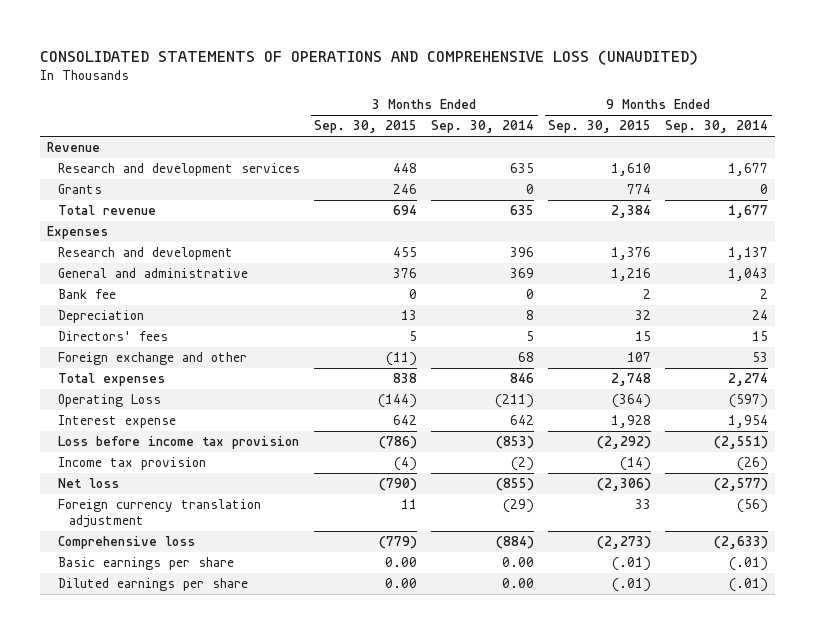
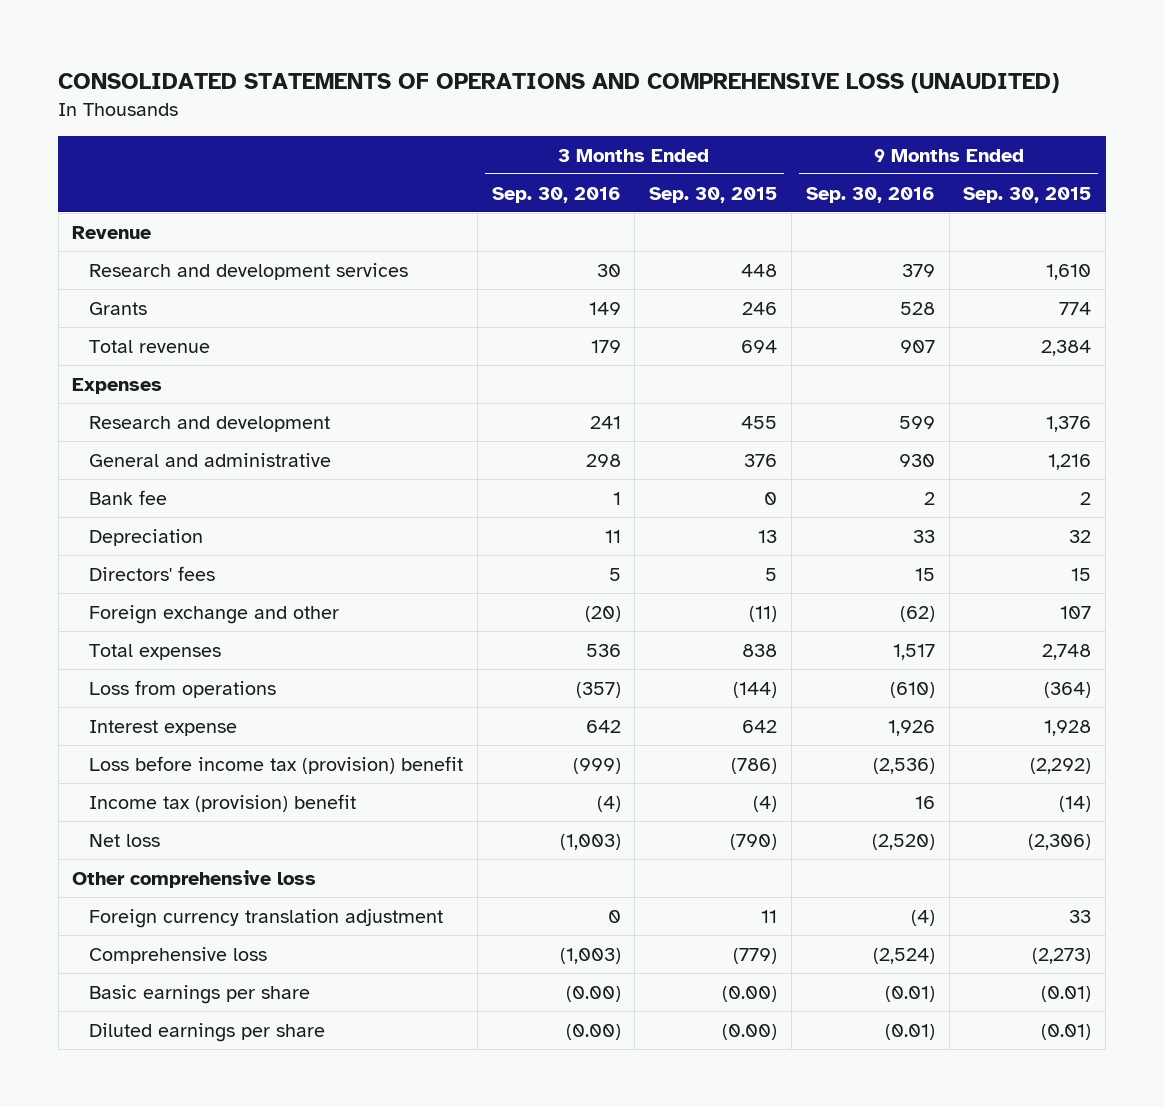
- | 3 Months Ended Sep. 30, 2015 | 3 Months Ended Sep. 30, 2014 | 9 Months Ended Sep. 30, 2015 | 9 Months Ended Sep. 30, 2014
+ | 3 Months Ended Sep. 30, 2016 | 3 Months Ended Sep. 30, 2015 | 9 Months Ended Sep. 30, 2016 | 9 Months Ended Sep. 30, 2015
- Operating Loss | (144) | (211) | (364) | (597)
+ Loss from operations | (357) | (144) | (610) | (364)
- Loss before income tax provision | (786) | (853) | (2,292) | (2,551)
- Income tax provision | (4) | (2) | (14) | (26)
+ Loss before income tax (provision) benefit | (999) | (786) | (2,536) | (2,292)
+ Income tax (provision) benefit | (4) | (4) | 16 | (14)
+ Other comprehensive loss
- Basic earnings per share | 0.00 | 0.00 | (.01) | (.01)
- Diluted earnings per share | 0.00 | 0.00 | (.01) | (.01)
+ Basic earnings per share | (0.00) | (0.00) | (0.01) | (0.01)
+ Diluted earnings per share | (0.00) | (0.00) | (0.01) | (0.01)

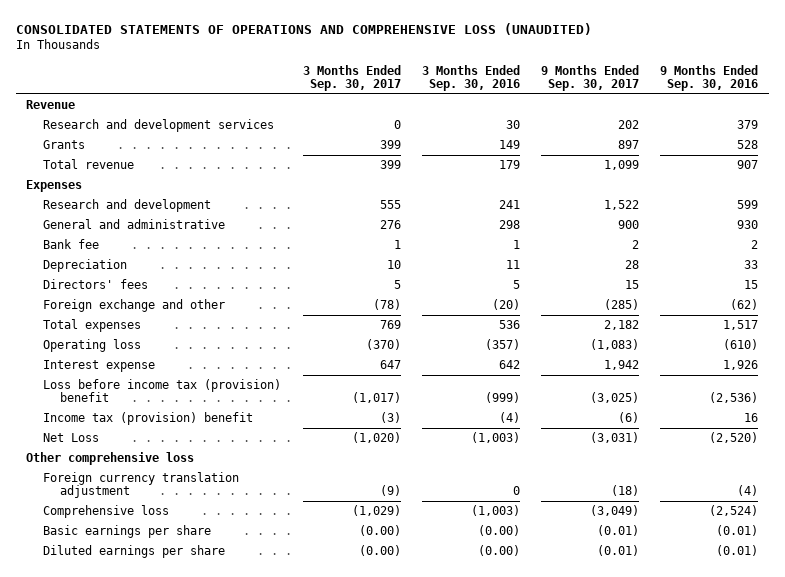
- | 3 Months Ended Sep. 30, 2016 | 3 Months Ended Sep. 30, 2015 | 9 Months Ended Sep. 30, 2016 | 9 Months Ended Sep. 30, 2015
+ | 3 Months Ended Sep. 30, 2017 | 3 Months Ended Sep. 30, 2016 | 9 Months Ended Sep. 30, 2017 | 9 Months Ended Sep. 30, 2016
- Loss from operations | (357) | (144) | (610) | (364)
+ Operating loss | (370) | (357) | (1,083) | (610)
- Net loss | (1,003) | (790) | (2,520) | (2,306)
+ Net Loss | (1,020) | (1,003) | (3,031) | (2,520)

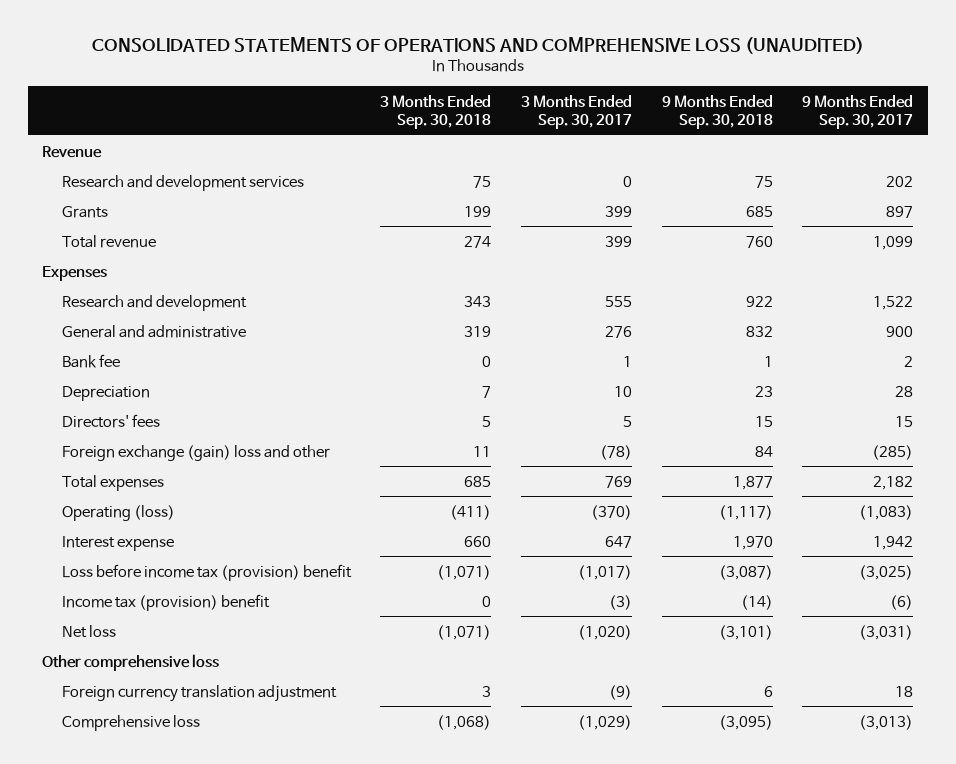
- | 3 Months Ended Sep. 30, 2017 | 3 Months Ended Sep. 30, 2016 | 9 Months Ended Sep. 30, 2017 | 9 Months Ended Sep. 30, 2016
+ | 3 Months Ended Sep. 30, 2018 | 3 Months Ended Sep. 30, 2017 | 9 Months Ended Sep. 30, 2018 | 9 Months Ended Sep. 30, 2017
- Foreign exchange and other | (78) | (20) | (285) | (62)
+ Foreign exchange (gain) loss and other | 11 | (78) | 84 | (285)
- Operating loss | (370) | (357) | (1,083) | (610)
+ Operating (loss) | (411) | (370) | (1,117) | (1,083)
- Net Loss | (1,020) | (1,003) | (3,031) | (2,520)
+ Net loss | (1,071) | (1,020) | (3,101) | (3,031)
- Foreign currency translation adjustment | (9) | 0 | (18) | (4)
- Comprehensive loss | (1,029) | (1,003) | (3,049) | (2,524)
- Basic earnings per share | (0.00) | (0.00) | (0.01) | (0.01)
- Diluted earnings per share | (0.00) | (0.00) | (0.01) | (0.01)
+ Foreign currency translation adjustment | 3 | (9) | 6 | 18
+ Comprehensive loss | (1,068) | (1,029) | (3,095) | (3,013)

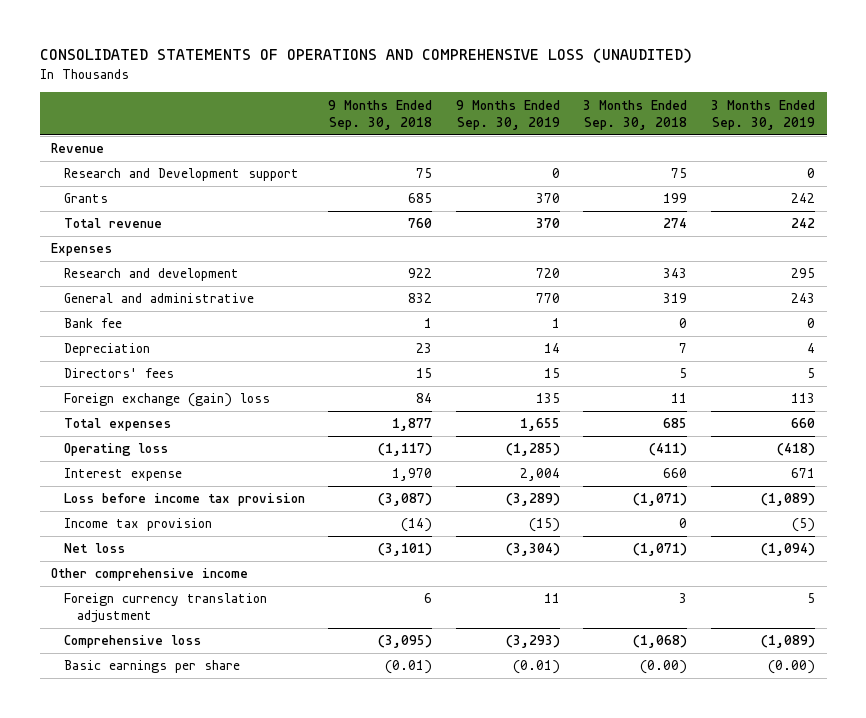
- | 3 Months Ended Sep. 30, 2018 | 3 Months Ended Sep. 30, 2017 | 9 Months Ended Sep. 30, 2018 | 9 Months Ended Sep. 30, 2017
+ | 9 Months Ended Sep. 30, 2018 | 9 Months Ended Sep. 30, 2019 | 3 Months Ended Sep. 30, 2018 | 3 Months Ended Sep. 30, 2019
- Research and development services | 75 | 0 | 75 | 202
+ Research and Development support | 75 | 0 | 75 | 0
- Foreign exchange (gain) loss and other | 11 | (78) | 84 | (285)
+ Foreign exchange (gain) loss | 84 | 135 | 11 | 113
- Operating (loss) | (411) | (370) | (1,117) | (1,083)
+ Operating loss | (1,117) | (1,285) | (411) | (418)
- Loss before income tax (provision) benefit | (1,071) | (1,017) | (3,087) | (3,025)
- Income tax (provision) benefit | 0 | (3) | (14) | (6)
+ Loss before income tax provision | (3,087) | (3,289) | (1,071) | (1,089)
+ Income tax provision | (14) | (15) | 0 | (5)
- Other comprehensive loss
+ Other comprehensive income
+ Basic earnings per share | (0.01) | (0.01) | (0.00) | (0.00)

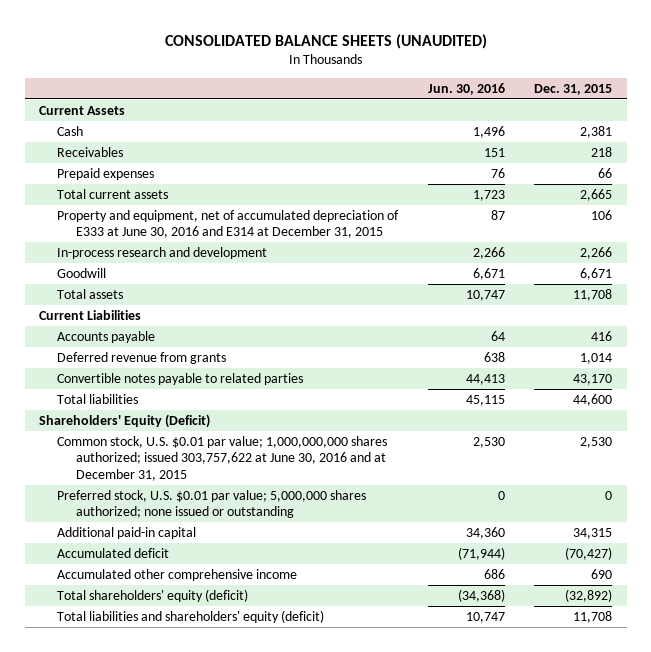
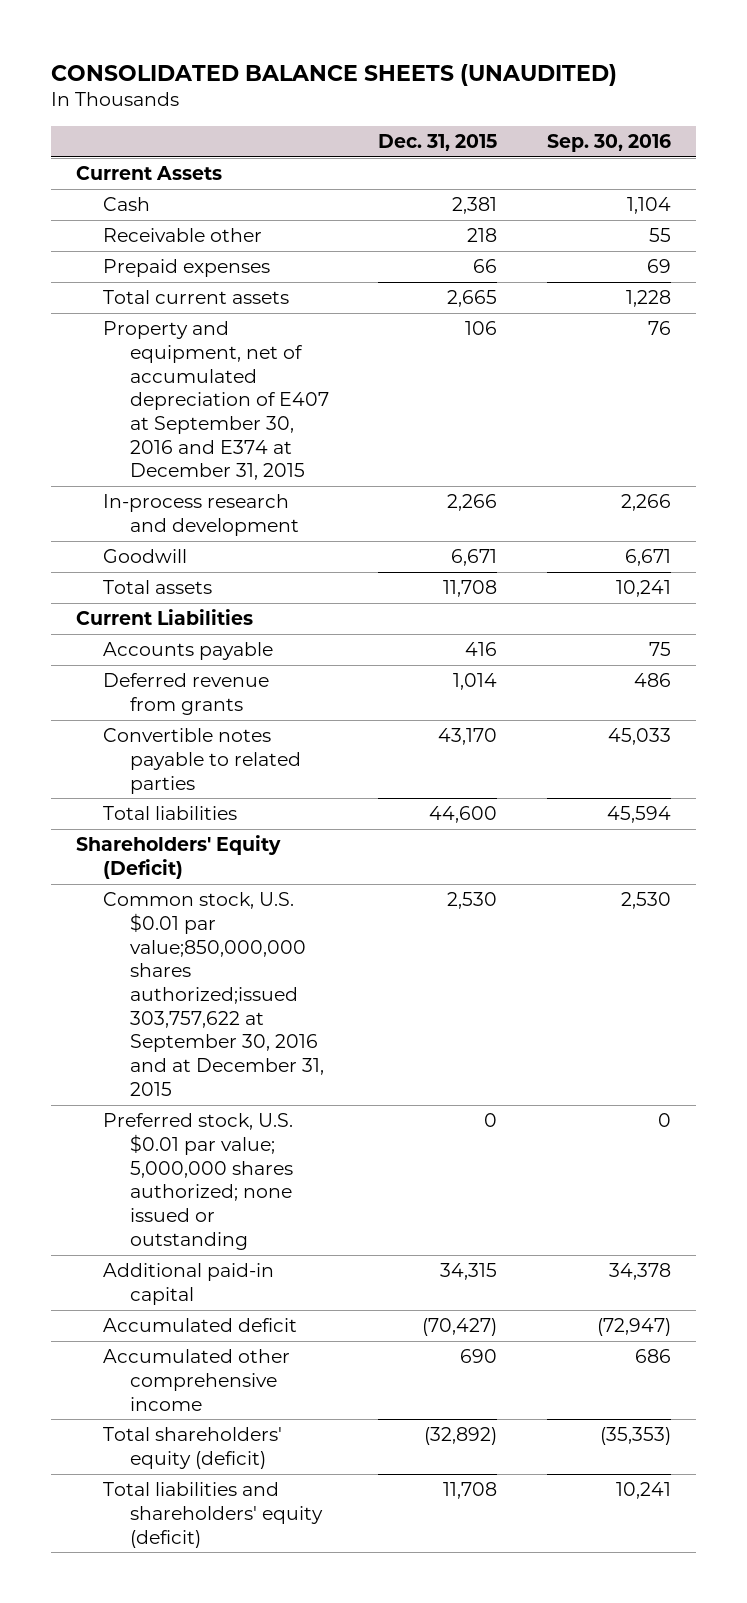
- | Jun. 30, 2016 | Dec. 31, 2015
+ | Dec. 31, 2015 | Sep. 30, 2016
- Receivables | 151 | 218
+ Receivable other | 218 | 55
- Property and equipment, net of accumulated depreciation of E333 at June 30, 2016 and E314 at December 31, 2015 | 87 | 106
+ Property and equipment, net of accumulated depreciation of E407 at September 30, 2016 and E374 at December 31, 2015 | 106 | 76
- Common stock, U.S. $0.01 par value; 1,000,000,000 shares authorized; issued 303,757,622 at June 30, 2016 and at December 31, 2015 | 2,530 | 2,530
+ Common stock, U.S. $0.01 par value;850,000,000 shares authorized;issued 303,757,622 at September 30, 2016 and at December 31, 2015 | 2,530 | 2,530

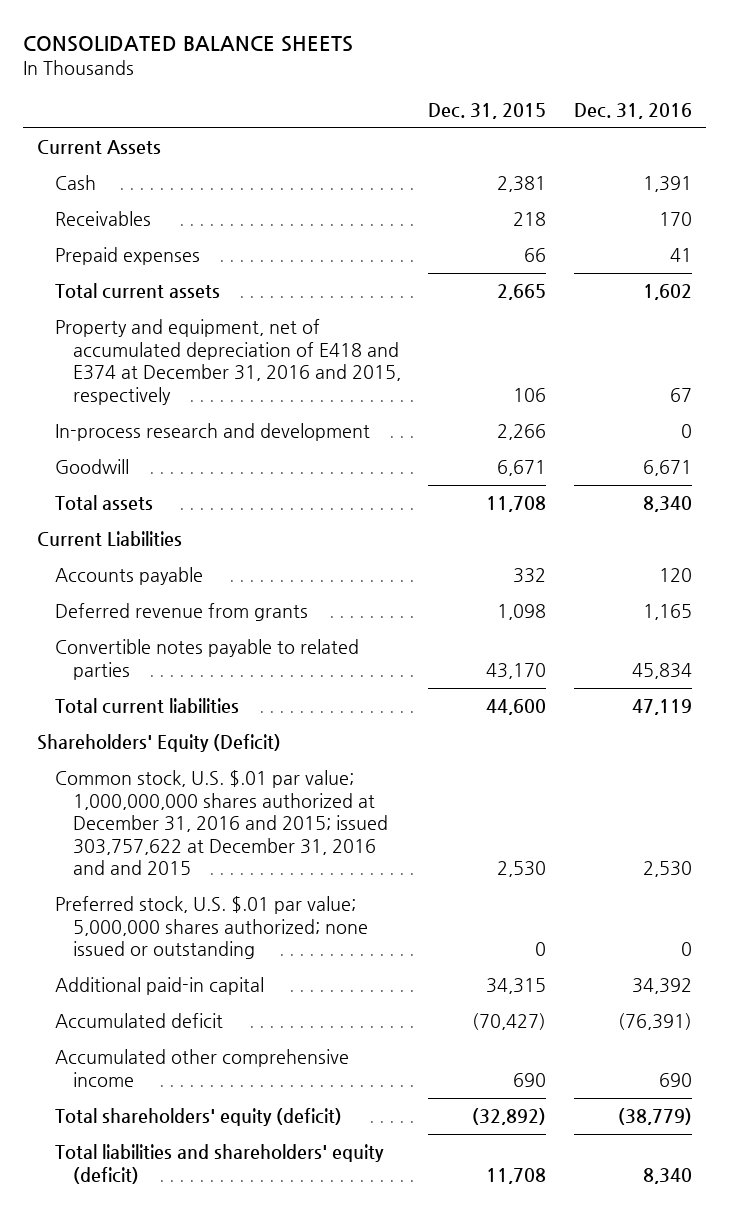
- CONSOLIDATED BALANCE SHEETS (UNAUDITED)
+ CONSOLIDATED BALANCE SHEETS
- | Dec. 31, 2015 | Sep. 30, 2016
+ | Dec. 31, 2015 | Dec. 31, 2016
- Receivable other | 218 | 55
+ Receivables | 218 | 170
- Property and equipment, net of accumulated depreciation of E407 at September 30, 2016 and E374 at December 31, 2015 | 106 | 76
+ Property and equipment, net of accumulated depreciation of E418 and E374 at December 31, 2016 and 2015, respectively | 106 | 67
- Accounts payable | 416 | 75
- Deferred revenue from grants | 1,014 | 486
+ Accounts payable | 332 | 120
+ Deferred revenue from grants | 1,098 | 1,165
- Total liabilities | 44,600 | 45,594
+ Total current liabilities | 44,600 | 47,119
- Common stock, U.S. $0.01 par value;850,000,000 shares authorized;issued 303,757,622 at September 30, 2016 and at December 31, 2015 | 2,530 | 2,530
- Preferred stock, U.S. $0.01 par value; 5,000,000 shares authorized; none issued or outstanding | 0 | 0
+ Common stock, U.S. $.01 par value; 1,000,000,000 shares authorized at December 31, 2016 and 2015; issued 303,757,622 at December 31, 2016 and and 2015 | 2,530 | 2,530
+ Preferred stock, U.S. $.01 par value; 5,000,000 shares authorized; none issued or outstanding | 0 | 0

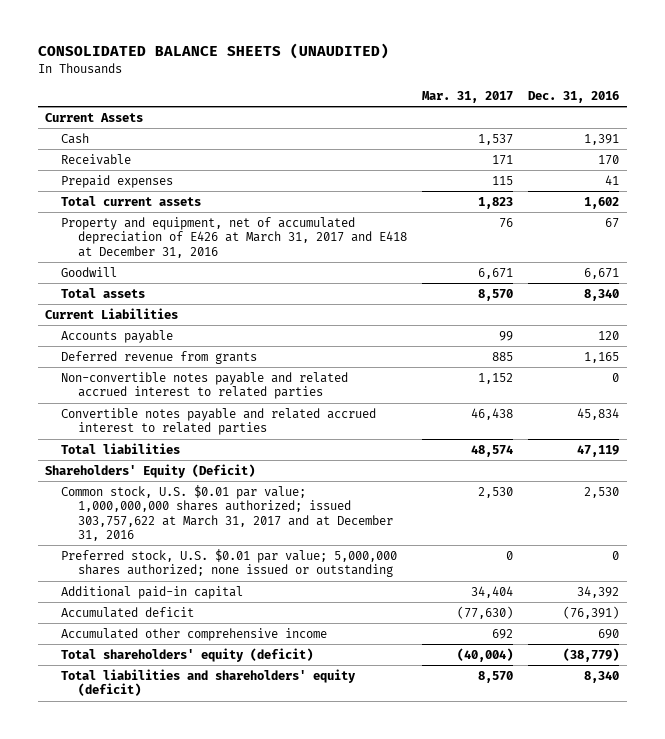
- CONSOLIDATED BALANCE SHEETS
+ CONSOLIDATED BALANCE SHEETS (UNAUDITED)
- | Dec. 31, 2015 | Dec. 31, 2016
+ | Mar. 31, 2017 | Dec. 31, 2016
- Receivables | 218 | 170
+ Receivable | 171 | 170
- Property and equipment, net of accumulated depreciation of E418 and E374 at December 31, 2016 and 2015, respectively | 106 | 67
- In-process research and development | 2,266 | 0
+ Property and equipment, net of accumulated depreciation of E426 at March 31, 2017 and E418 at December 31, 2016 | 76 | 67
- Convertible notes payable to related parties | 43,170 | 45,834
- Total current liabilities | 44,600 | 47,119
+ Non-convertible notes payable and related accrued interest to related parties | 1,152 | 0
+ Convertible notes payable and related accrued interest to related parties | 46,438 | 45,834
+ Total liabilities | 48,574 | 47,119
- Common stock, U.S. $.01 par value; 1,000,000,000 shares authorized at December 31, 2016 and 2015; issued 303,757,622 at December 31, 2016 and and 2015 | 2,530 | 2,530
- Preferred stock, U.S. $.01 par value; 5,000,000 shares authorized; none issued or outstanding | 0 | 0
+ Common stock, U.S. $0.01 par value; 1,000,000,000 shares authorized; issued 303,757,622 at March 31, 2017 and at December 31, 2016 | 2,530 | 2,530
+ Preferred stock, U.S. $0.01 par value; 5,000,000 shares authorized; none issued or outstanding | 0 | 0

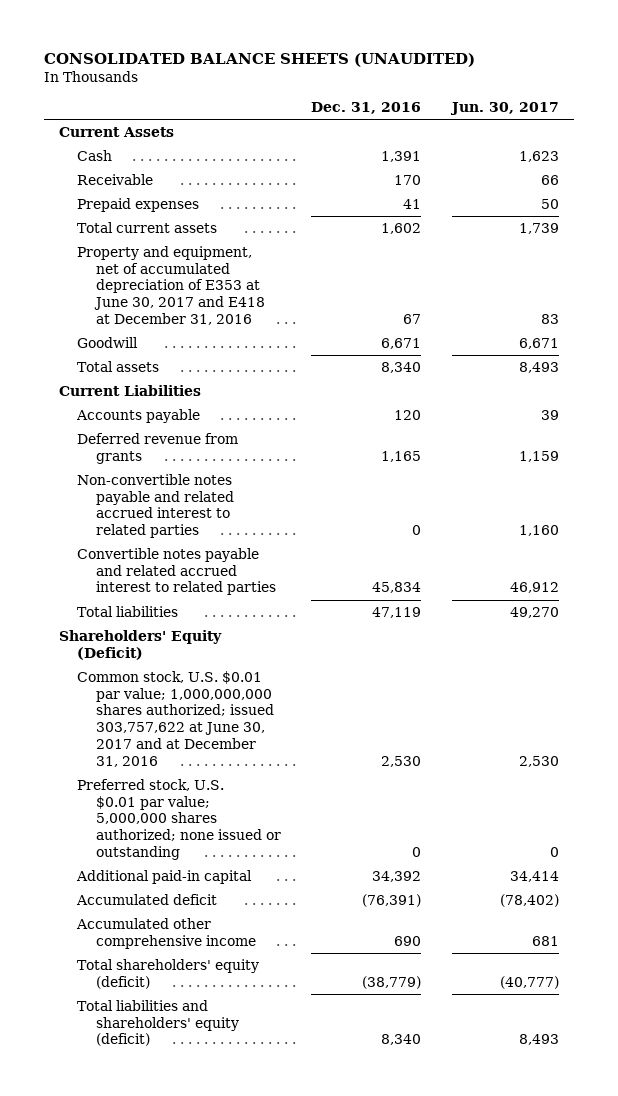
- | Mar. 31, 2017 | Dec. 31, 2016
+ | Dec. 31, 2016 | Jun. 30, 2017
- Property and equipment, net of accumulated depreciation of E426 at March 31, 2017 and E418 at December 31, 2016 | 76 | 67
+ Property and equipment, net of accumulated depreciation of E353 at June 30, 2017 and E418 at December 31, 2016 | 67 | 83
- Common stock, U.S. $0.01 par value; 1,000,000,000 shares authorized; issued 303,757,622 at March 31, 2017 and at December 31, 2016 | 2,530 | 2,530
+ Common stock, U.S. $0.01 par value; 1,000,000,000 shares authorized; issued 303,757,622 at June 30, 2017 and at December 31, 2016 | 2,530 | 2,530

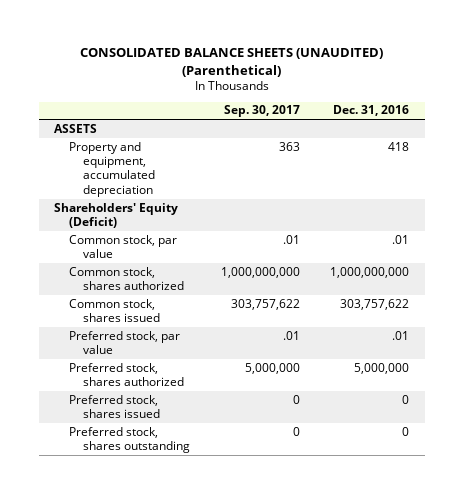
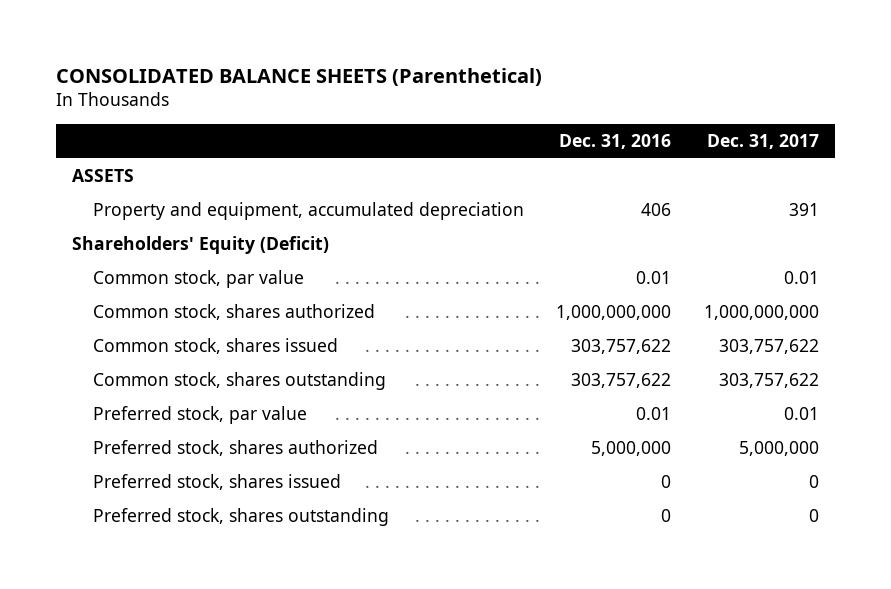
- CONSOLIDATED BALANCE SHEETS (UNAUDITED) (Parenthetical)
+ CONSOLIDATED BALANCE SHEETS (Parenthetical)
- | Sep. 30, 2017 | Dec. 31, 2016
+ | Dec. 31, 2016 | Dec. 31, 2017
- Property and equipment, accumulated depreciation | 363 | 418
+ Property and equipment, accumulated depreciation | 406 | 391
- Common stock, par value | .01 | .01
+ Common stock, par value | 0.01 | 0.01
- Preferred stock, par value | .01 | .01
+ Common stock, shares outstanding | 303,757,622 | 303,757,622
+ Preferred stock, par value | 0.01 | 0.01

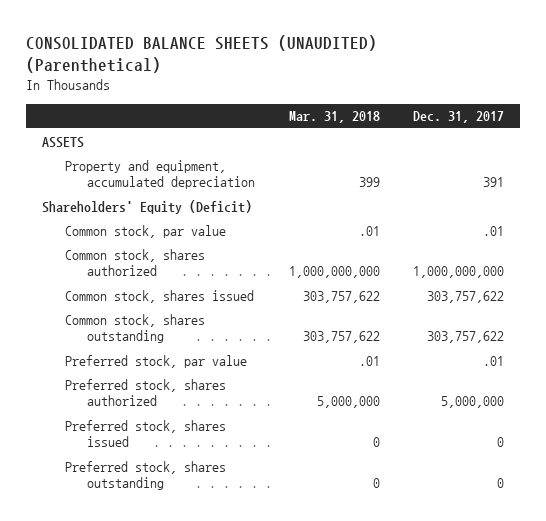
- CONSOLIDATED BALANCE SHEETS (Parenthetical)
+ CONSOLIDATED BALANCE SHEETS (UNAUDITED) (Parenthetical)
- | Dec. 31, 2016 | Dec. 31, 2017
+ | Mar. 31, 2018 | Dec. 31, 2017
- Common stock, par value | 0.01 | 0.01
+ Common stock, par value | .01 | .01
- Preferred stock, par value | 0.01 | 0.01
+ Preferred stock, par value | .01 | .01

